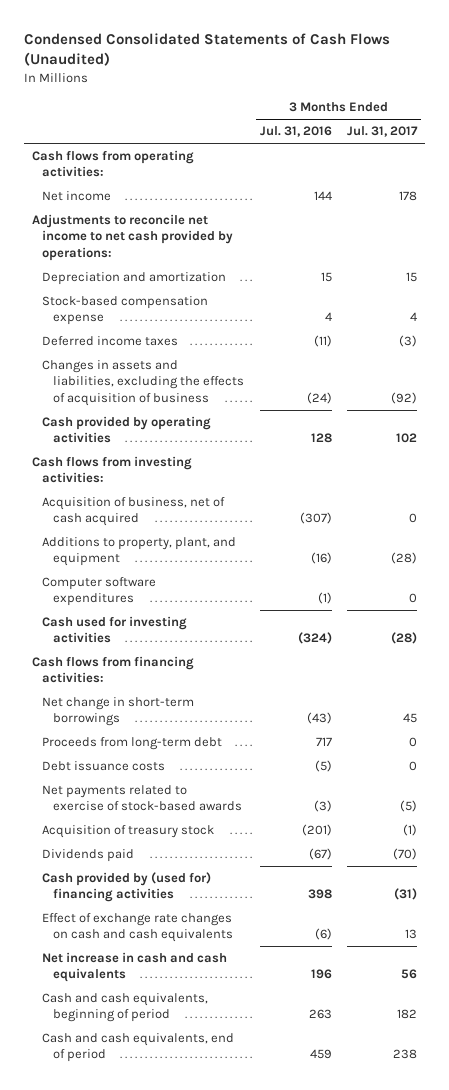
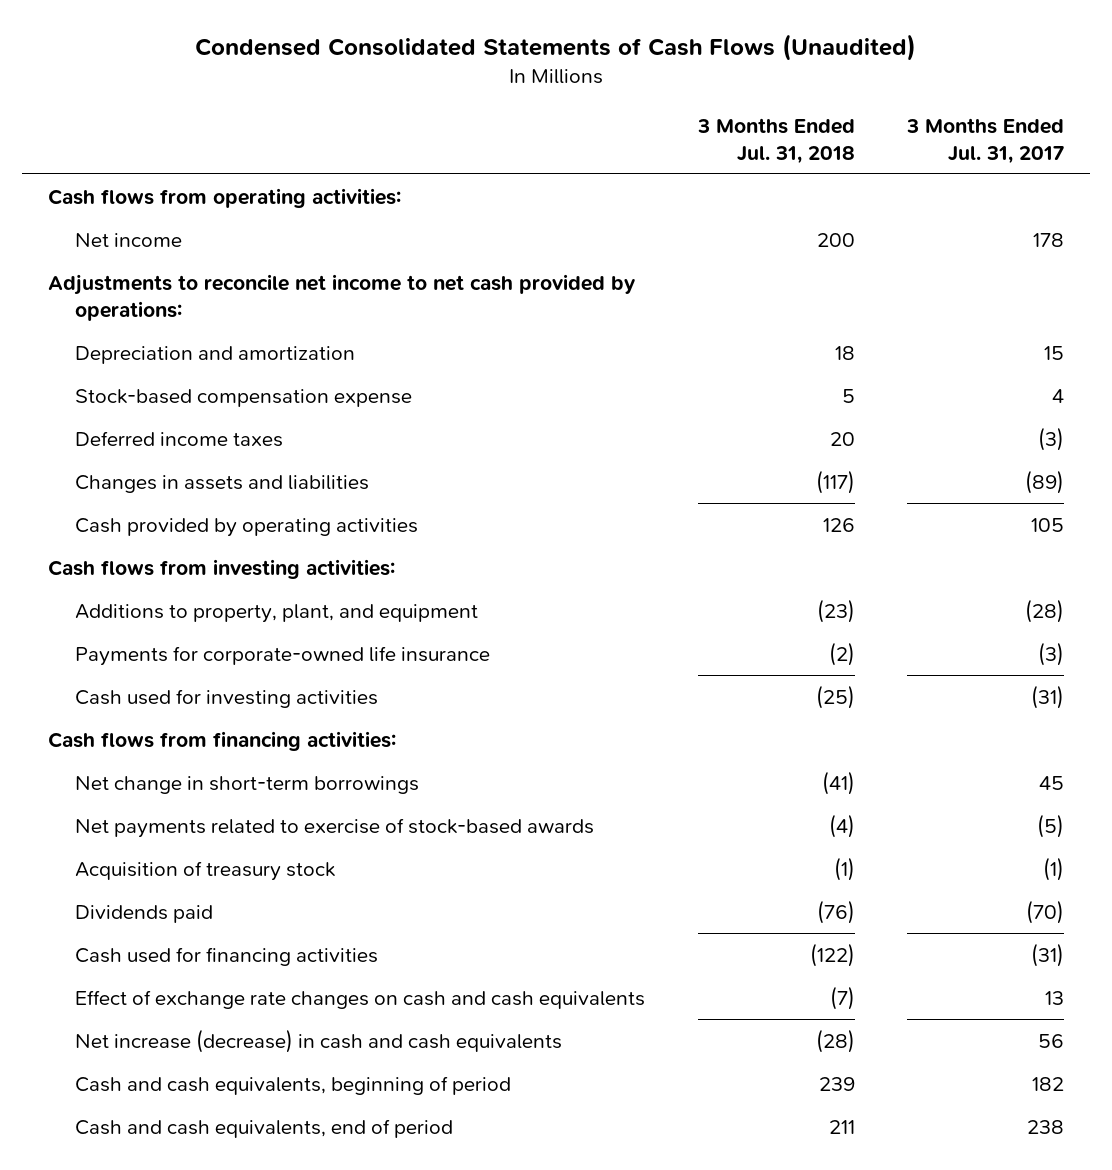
- | 3 Months Ended Jul. 31, 2016 | 3 Months Ended Jul. 31, 2017
+ | 3 Months Ended Jul. 31, 2018 | 3 Months Ended Jul. 31, 2017
- Changes in assets and liabilities, excluding the effects of acquisition of business | (24) | (92)
- Cash provided by operating activities | 128 | 102
+ Changes in assets and liabilities | (117) | (89)
+ Cash provided by operating activities | 126 | 105
- Acquisition of business, net of cash acquired | (307) | 0
- Computer software expenditures | (1) | 0
- Cash used for investing activities | (324) | (28)
+ Payments for corporate-owned life insurance | (2) | (3)
+ Cash used for investing activities | (25) | (31)
- Proceeds from long-term debt | 717 | 0
- Debt issuance costs | (5) | 0
- Cash provided by (used for) financing activities | 398 | (31)
+ Cash used for financing activities | (122) | (31)
- Net increase in cash and cash equivalents | 196 | 56
+ Net increase (decrease) in cash and cash equivalents | (28) | 56

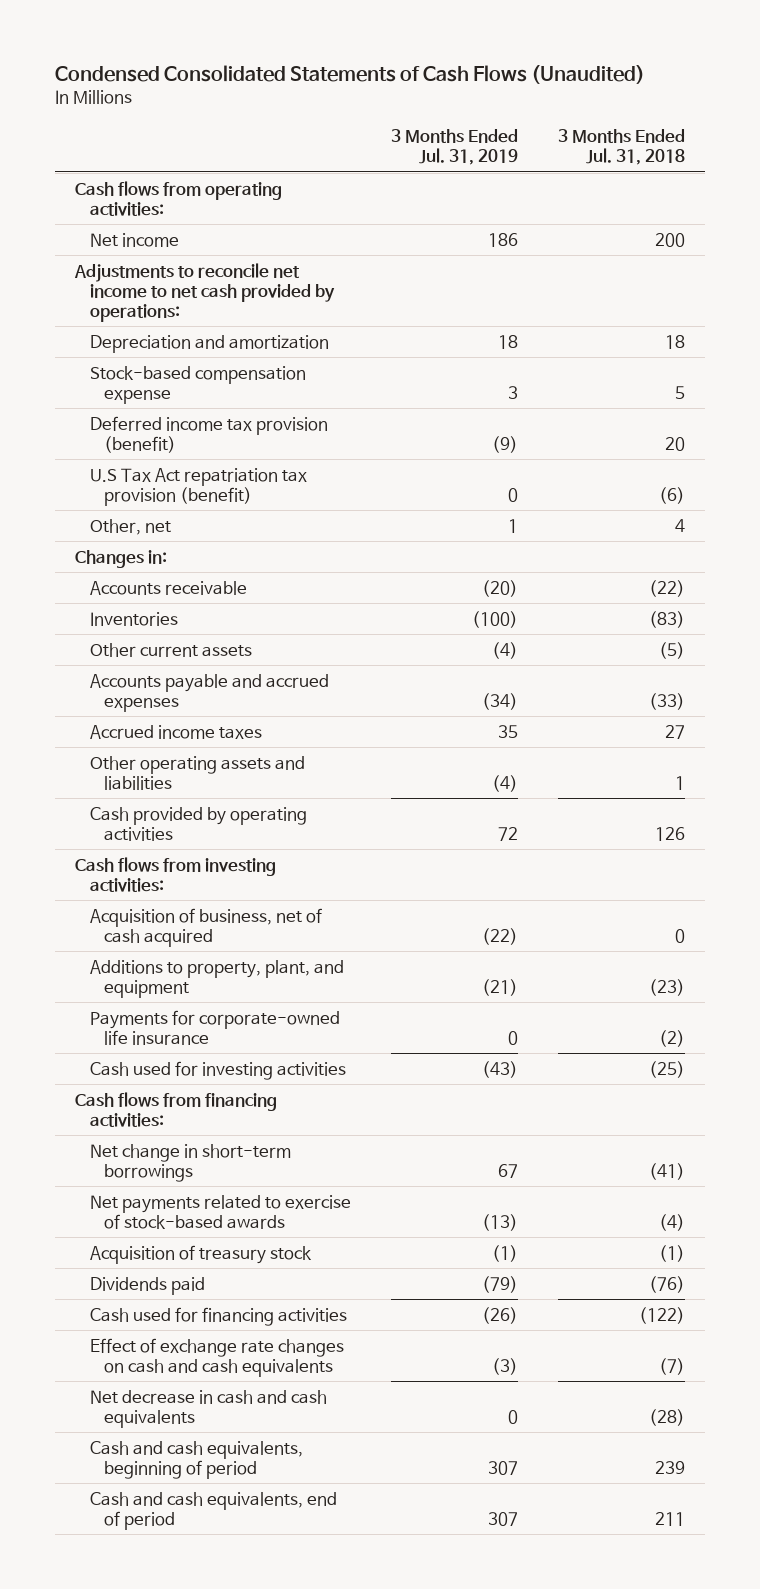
- | 3 Months Ended Jul. 31, 2018 | 3 Months Ended Jul. 31, 2017
+ | 3 Months Ended Jul. 31, 2019 | 3 Months Ended Jul. 31, 2018
- Deferred income taxes | 20 | (3)
- Changes in assets and liabilities | (117) | (89)
+ Deferred income tax provision (benefit) | (9) | 20
+ U.S Tax Act repatriation tax provision (benefit) | 0 | (6)
+ Other, net | 1 | 4
+ Changes in:
+ Accounts receivable | (20) | (22)
+ Inventories | (100) | (83)
+ Other current assets | (4) | (5)
+ Accounts payable and accrued expenses | (34) | (33)
+ Accrued income taxes | 35 | 27
+ Other operating assets and liabilities | (4) | 1
+ Acquisition of business, net of cash acquired | (22) | 0
- Net increase (decrease) in cash and cash equivalents | (28) | 56
+ Net decrease in cash and cash equivalents | 0 | (28)

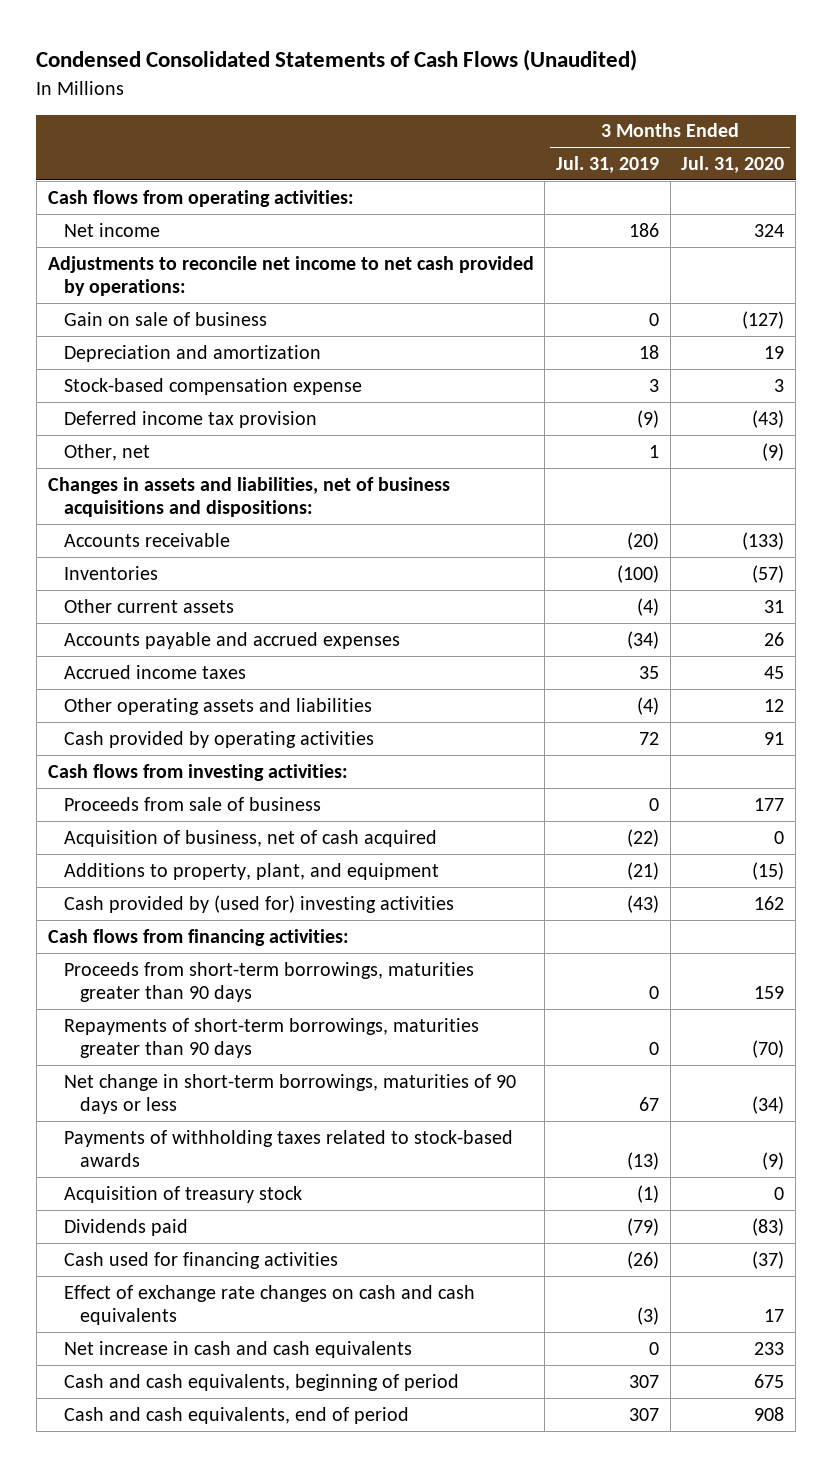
- | 3 Months Ended Jul. 31, 2019 | 3 Months Ended Jul. 31, 2018
+ | 3 Months Ended Jul. 31, 2019 | 3 Months Ended Jul. 31, 2020
+ Gain on sale of business | 0 | (127)
- Deferred income tax provision (benefit) | (9) | 20
- U.S Tax Act repatriation tax provision (benefit) | 0 | (6)
+ Deferred income tax provision | (9) | (43)
- Changes in:
+ Changes in assets and liabilities, net of business acquisitions and dispositions:
+ Proceeds from sale of business | 0 | 177
- Payments for corporate-owned life insurance | 0 | (2)
- Cash used for investing activities | (43) | (25)
+ Cash provided by (used for) investing activities | (43) | 162
- Net change in short-term borrowings | 67 | (41)
- Net payments related to exercise of stock-based awards | (13) | (4)
+ Proceeds from short-term borrowings, maturities greater than 90 days | 0 | 159
+ Repayments of short-term borrowings, maturities greater than 90 days | 0 | (70)
+ Net change in short-term borrowings, maturities of 90 days or less | 67 | (34)
+ Payments of withholding taxes related to stock-based awards | (13) | (9)
- Net decrease in cash and cash equivalents | 0 | (28)
+ Net increase in cash and cash equivalents | 0 | 233

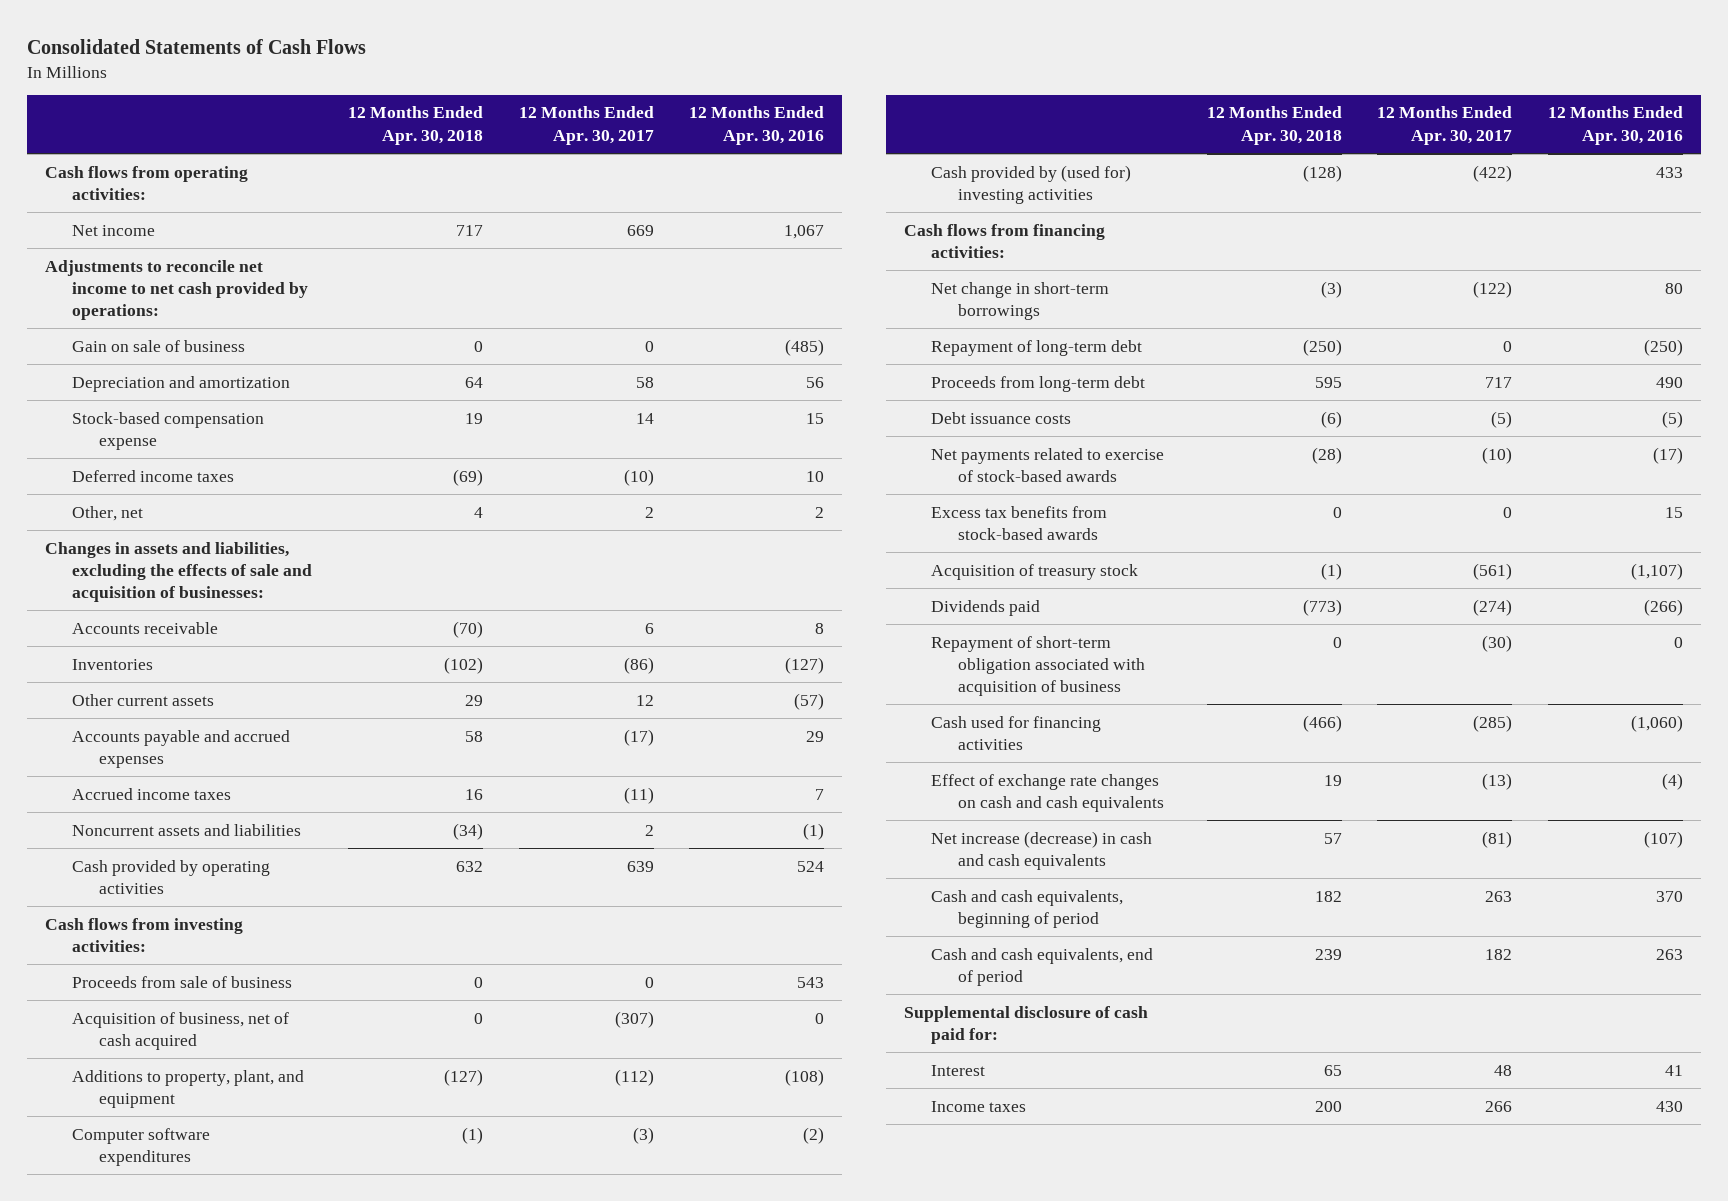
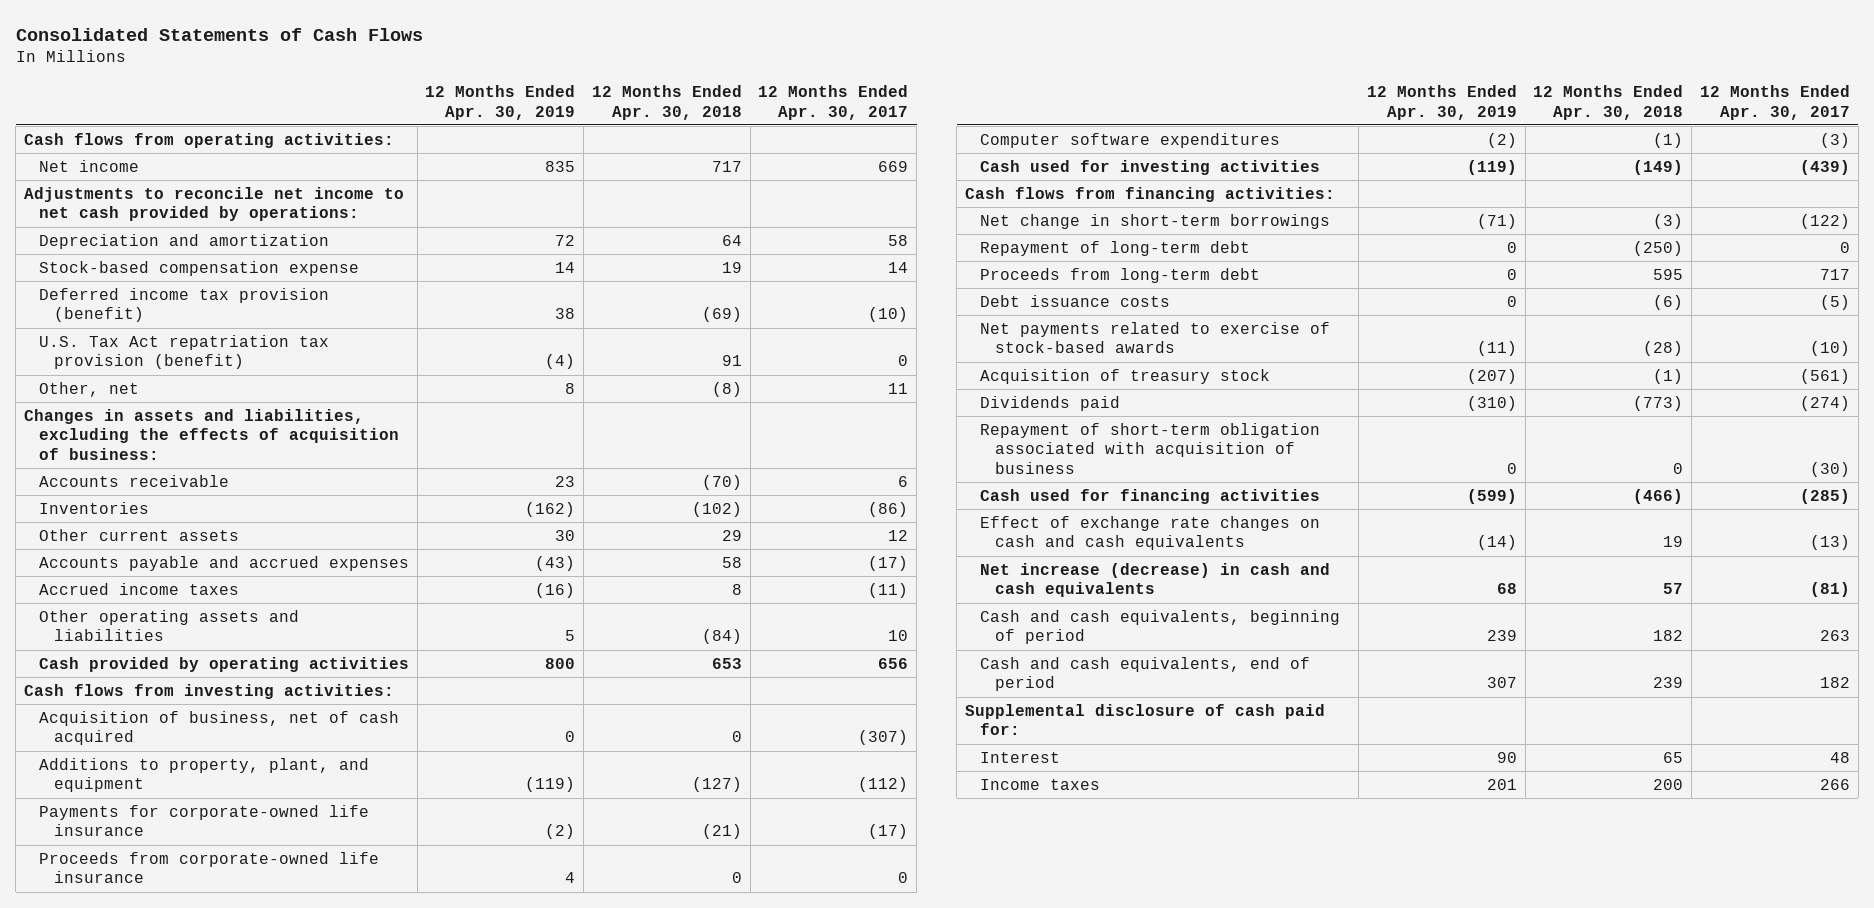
- | 12 Months Ended Apr. 30, 2018 | 12 Months Ended Apr. 30, 2017 | 12 Months Ended Apr. 30, 2016
+ | 12 Months Ended Apr. 30, 2019 | 12 Months Ended Apr. 30, 2018 | 12 Months Ended Apr. 30, 2017
- Gain on sale of business | 0 | 0 | (485)
- Deferred income taxes | (69) | (10) | 10
- Other, net | 4 | 2 | 2
- Changes in assets and liabilities, excluding the effects of sale and acquisition of businesses:
+ Deferred income tax provision (benefit) | 38 | (69) | (10)
+ U.S. Tax Act repatriation tax provision (benefit) | (4) | 91 | 0
+ Other, net | 8 | (8) | 11
+ Changes in assets and liabilities, excluding the effects of acquisition of business:
- Accrued income taxes | 16 | (11) | 7
- Noncurrent assets and liabilities | (34) | 2 | (1)
- Cash provided by operating activities | 632 | 639 | 524
+ Accrued income taxes | (16) | 8 | (11)
+ Other operating assets and liabilities | 5 | (84) | 10
+ Cash provided by operating activities | 800 | 653 | 656
- Proceeds from sale of business | 0 | 0 | 543
+ Payments for corporate-owned life insurance | (2) | (21) | (17)
+ Proceeds from corporate-owned life insurance | 4 | 0 | 0
- Cash provided by (used for) investing activities | (128) | (422) | 433
+ Cash used for investing activities | (119) | (149) | (439)
- Excess tax benefits from stock-based awards | 0 | 0 | 15

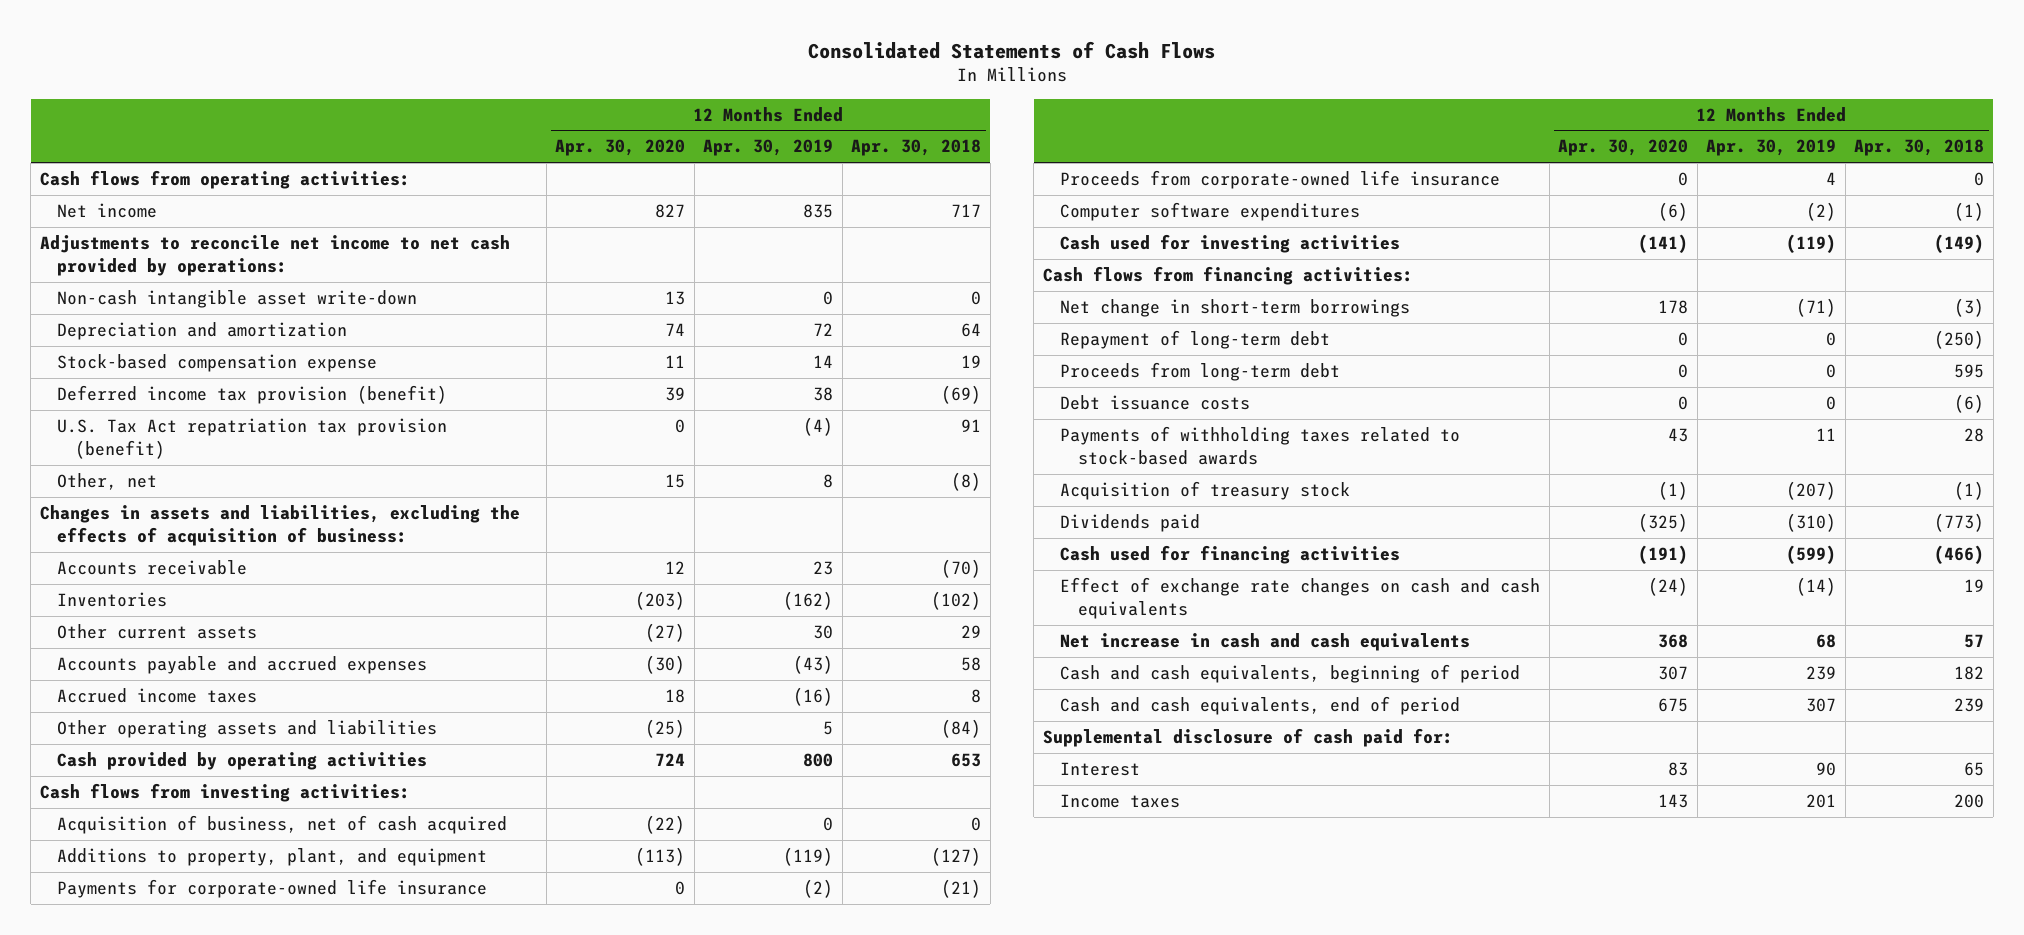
- | 12 Months Ended Apr. 30, 2019 | 12 Months Ended Apr. 30, 2018 | 12 Months Ended Apr. 30, 2017
+ | 12 Months Ended Apr. 30, 2020 | 12 Months Ended Apr. 30, 2019 | 12 Months Ended Apr. 30, 2018
+ Non-cash intangible asset write-down | 13 | 0 | 0
- Net payments related to exercise of stock-based awards | (11) | (28) | (10)
+ Payments of withholding taxes related to stock-based awards | 43 | 11 | 28
- Repayment of short-term obligation associated with acquisition of business | 0 | 0 | (30)
- Net increase (decrease) in cash and cash equivalents | 68 | 57 | (81)
+ Net increase in cash and cash equivalents | 368 | 68 | 57

